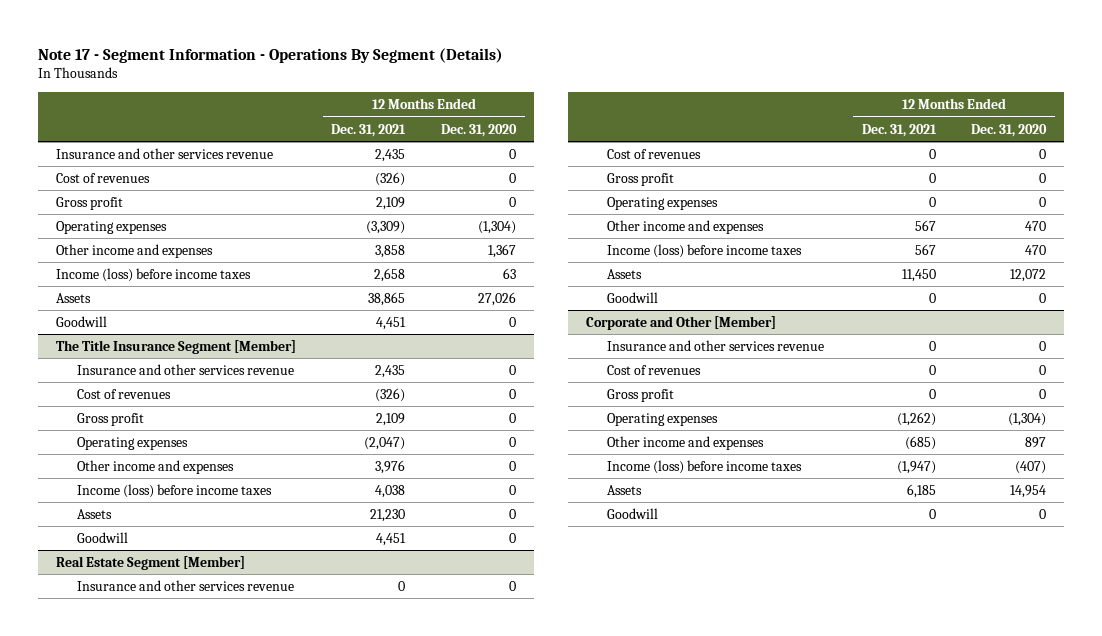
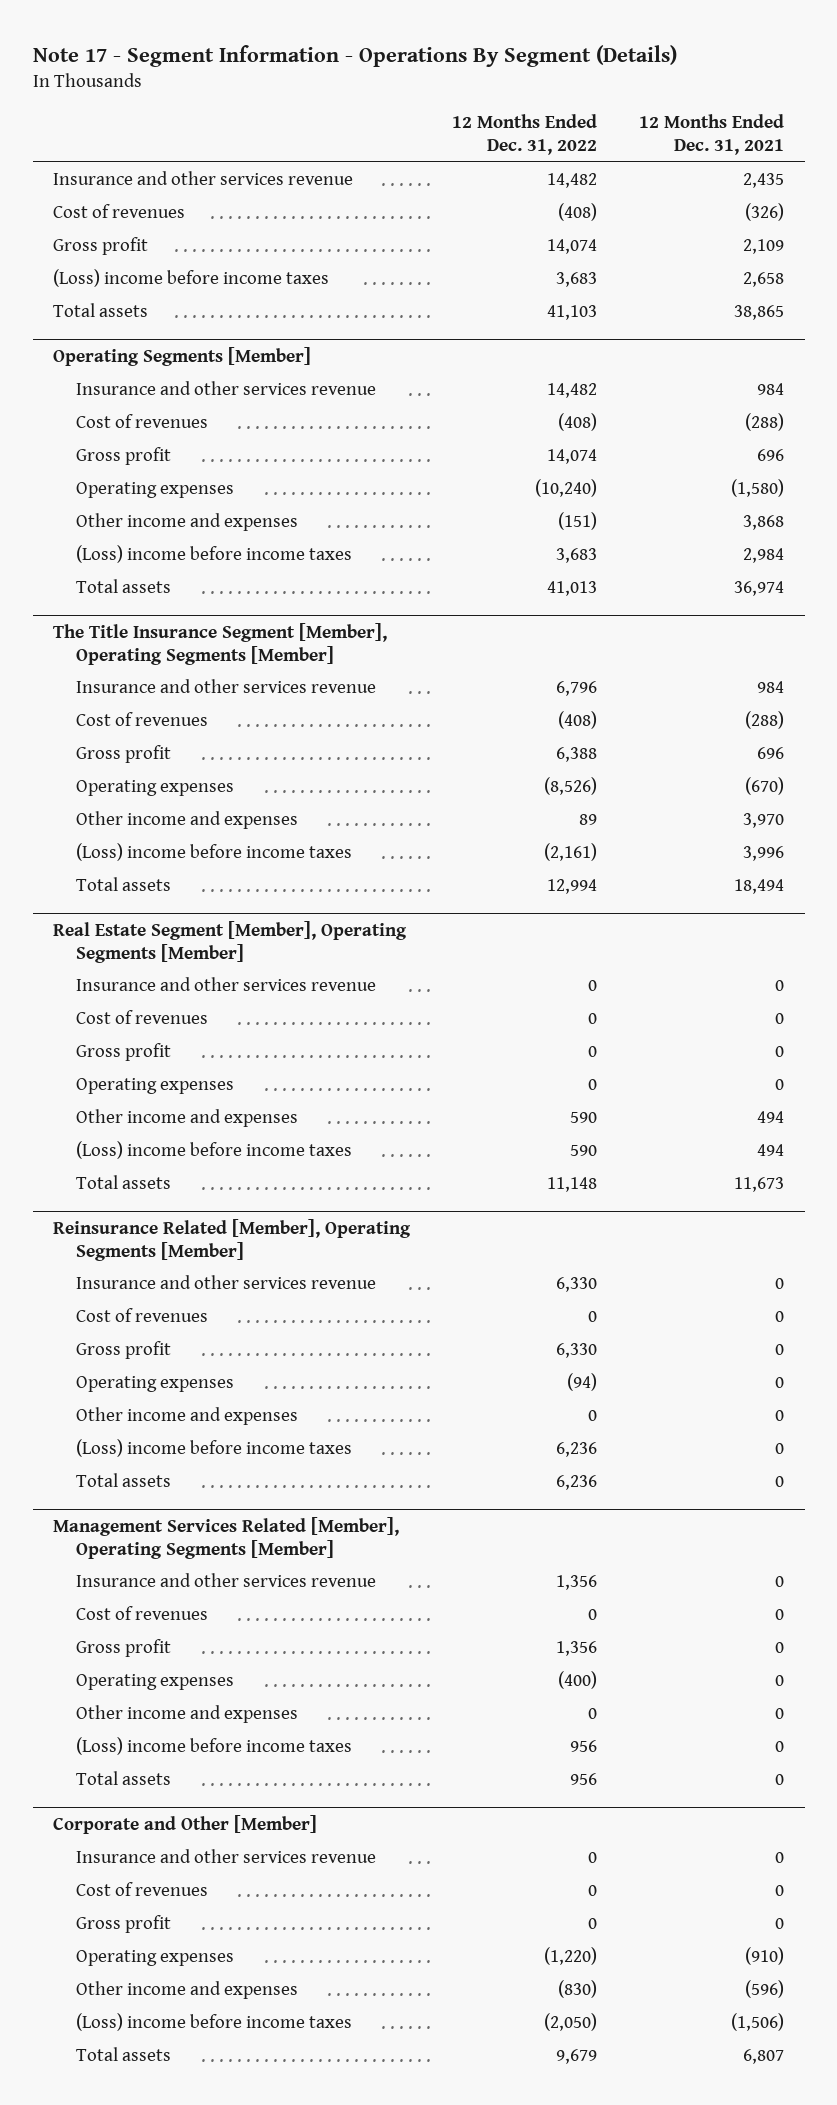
- | 12 Months Ended Dec. 31, 2021 | 12 Months Ended Dec. 31, 2020
+ | 12 Months Ended Dec. 31, 2022 | 12 Months Ended Dec. 31, 2021
- Operating expenses | (3,309) | (1,304)
- Other income and expenses | 3,858 | 1,367
- Income (loss) before income taxes | 2,658 | 63
- Assets | 38,865 | 27,026
- Goodwill | 4,451 | 0
- The Title Insurance Segment [Member]
- Insurance and other services revenue | 2,435 | 0
- Cost of revenues | (326) | 0
- Gross profit | 2,109 | 0
- Operating expenses | (2,047) | 0
- Other income and expenses | 3,976 | 0
- Income (loss) before income taxes | 4,038 | 0
- Assets | 21,230 | 0
- Goodwill | 4,451 | 0
- Real Estate Segment [Member]
+ (Loss) income before income taxes | 3,683 | 2,658
+ Total assets | 41,103 | 38,865
+ Operating Segments [Member]
+ Insurance and other services revenue | 14,482 | 984
+ Cost of revenues | (408) | (288)
+ Gross profit | 14,074 | 696
+ Operating expenses | (10,240) | (1,580)
+ Other income and expenses | (151) | 3,868
+ (Loss) income before income taxes | 3,683 | 2,984
+ Total assets | 41,013 | 36,974
+ The Title Insurance Segment [Member], Operating Segments [Member]
+ Insurance and other services revenue | 6,796 | 984
+ Cost of revenues | (408) | (288)
+ Gross profit | 6,388 | 696
+ Operating expenses | (8,526) | (670)
+ Other income and expenses | 89 | 3,970
+ (Loss) income before income taxes | (2,161) | 3,996
+ Total assets | 12,994 | 18,494
+ Real Estate Segment [Member], Operating Segments [Member]
- Other income and expenses | 567 | 470
- Income (loss) before income taxes | 567 | 470
- Assets | 11,450 | 12,072
- Goodwill | 0 | 0
+ Other income and expenses | 590 | 494
+ (Loss) income before income taxes | 590 | 494
+ Total assets | 11,148 | 11,673
+ Reinsurance Related [Member], Operating Segments [Member]
+ Insurance and other services revenue | 6,330 | 0
+ Cost of revenues | 0 | 0
+ Gross profit | 6,330 | 0
+ Operating expenses | (94) | 0
+ Other income and expenses | 0 | 0
+ (Loss) income before income taxes | 6,236 | 0
+ Total assets | 6,236 | 0
+ Management Services Related [Member], Operating Segments [Member]
+ Insurance and other services revenue | 1,356 | 0
+ Cost of revenues | 0 | 0
+ Gross profit | 1,356 | 0
+ Operating expenses | (400) | 0
+ Other income and expenses | 0 | 0
+ (Loss) income before income taxes | 956 | 0
+ Total assets | 956 | 0
@ Corporate and Other [Member]
- Operating expenses | (1,262) | (1,304)
- Other income and expenses | (685) | 897
- Income (loss) before income taxes | (1,947) | (407)
- Assets | 6,185 | 14,954
- Goodwill | 0 | 0
+ Operating expenses | (1,220) | (910)
+ Other income and expenses | (830) | (596)
+ (Loss) income before income taxes | (2,050) | (1,506)
+ Total assets | 9,679 | 6,807

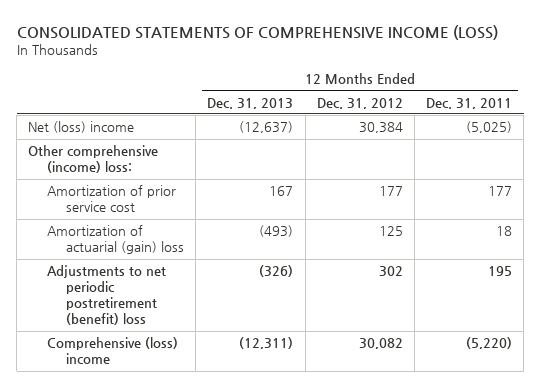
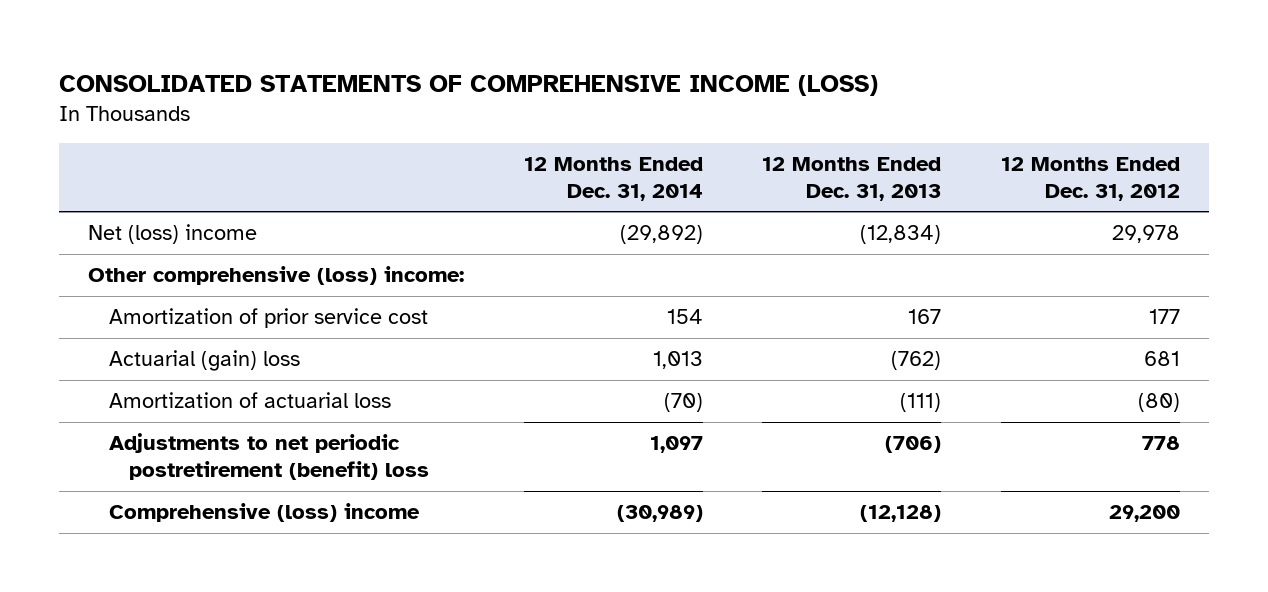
- | 12 Months Ended Dec. 31, 2013 | 12 Months Ended Dec. 31, 2012 | 12 Months Ended Dec. 31, 2011
+ | 12 Months Ended Dec. 31, 2014 | 12 Months Ended Dec. 31, 2013 | 12 Months Ended Dec. 31, 2012
- Net (loss) income | (12,637) | 30,384 | (5,025)
- Other comprehensive (income) loss:
+ Net (loss) income | (29,892) | (12,834) | 29,978
+ Other comprehensive (loss) income:
- Amortization of actuarial (gain) loss | (493) | 125 | 18
- Adjustments to net periodic postretirement (benefit) loss | (326) | 302 | 195
- Comprehensive (loss) income | (12,311) | 30,082 | (5,220)
+ Actuarial (gain) loss | 1,013 | (762) | 681
+ Amortization of actuarial loss | (70) | (111) | (80)
+ Adjustments to net periodic postretirement (benefit) loss | 1,097 | (706) | 778
+ Comprehensive (loss) income | (30,989) | (12,128) | 29,200

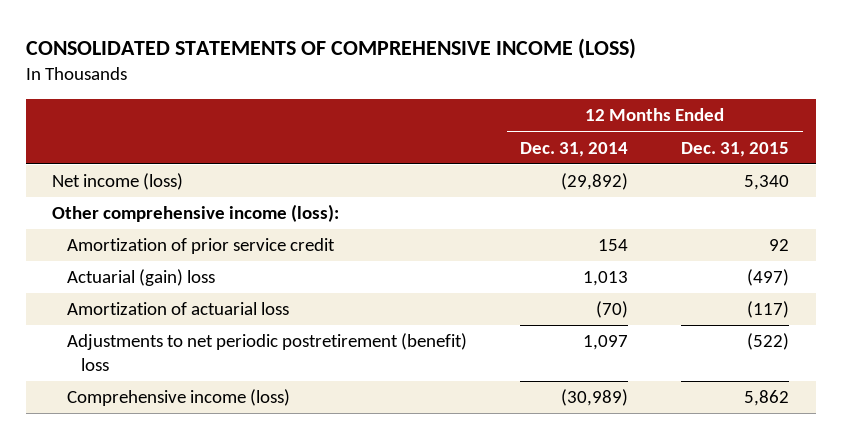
- | 12 Months Ended Dec. 31, 2014 | 12 Months Ended Dec. 31, 2013 | 12 Months Ended Dec. 31, 2012
+ | 12 Months Ended Dec. 31, 2014 | 12 Months Ended Dec. 31, 2015
- Net (loss) income | (29,892) | (12,834) | 29,978
- Other comprehensive (loss) income:
- Amortization of prior service cost | 154 | 167 | 177
+ Net income (loss) | (29,892) | 5,340
+ Other comprehensive income (loss):
+ Amortization of prior service credit | 154 | 92
- Comprehensive (loss) income | (30,989) | (12,128) | 29,200
+ Comprehensive income (loss) | (30,989) | 5,862

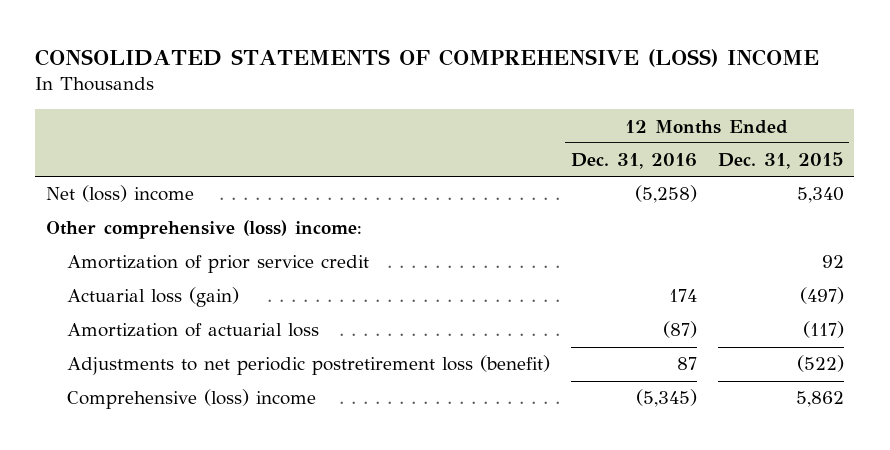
- CONSOLIDATED STATEMENTS OF COMPREHENSIVE INCOME (LOSS)
+ CONSOLIDATED STATEMENTS OF COMPREHENSIVE (LOSS) INCOME
- | 12 Months Ended Dec. 31, 2014 | 12 Months Ended Dec. 31, 2015
+ | 12 Months Ended Dec. 31, 2016 | 12 Months Ended Dec. 31, 2015
- Net income (loss) | (29,892) | 5,340
- Other comprehensive income (loss):
+ Net (loss) income | (5,258) | 5,340
+ Other comprehensive (loss) income:
- Actuarial (gain) loss | 1,013 | (497)
+ Actuarial loss (gain) | 174 | (497)
- Adjustments to net periodic postretirement (benefit) loss | 1,097 | (522)
- Comprehensive income (loss) | (30,989) | 5,862
+ Adjustments to net periodic postretirement loss (benefit) | 87 | (522)
+ Comprehensive (loss) income | (5,345) | 5,862

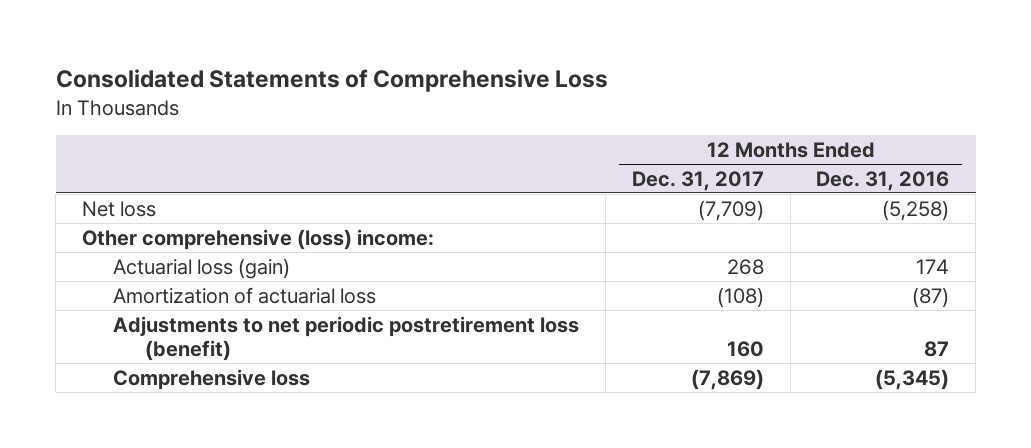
- CONSOLIDATED STATEMENTS OF COMPREHENSIVE (LOSS) INCOME
+ Consolidated Statements of Comprehensive Loss
- | 12 Months Ended Dec. 31, 2016 | 12 Months Ended Dec. 31, 2015
+ | 12 Months Ended Dec. 31, 2017 | 12 Months Ended Dec. 31, 2016
- Net (loss) income | (5,258) | 5,340
+ Net loss | (7,709) | (5,258)
- Amortization of prior service credit | | 92
- Comprehensive (loss) income | (5,345) | 5,862
+ Comprehensive loss | (7,869) | (5,345)

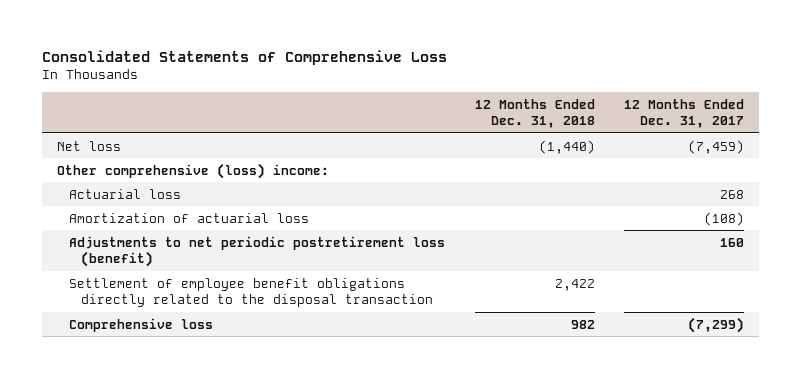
- | 12 Months Ended Dec. 31, 2017 | 12 Months Ended Dec. 31, 2016
+ | 12 Months Ended Dec. 31, 2018 | 12 Months Ended Dec. 31, 2017
- Net loss | (7,709) | (5,258)
+ Net loss | (1,440) | (7,459)
- Actuarial loss (gain) | 268 | 174
+ Actuarial loss | | 268
- Comprehensive loss | (7,869) | (5,345)
+ Settlement of employee benefit obligations directly related to the disposal transaction | 2,422 |
+ Comprehensive loss | 982 | (7,299)

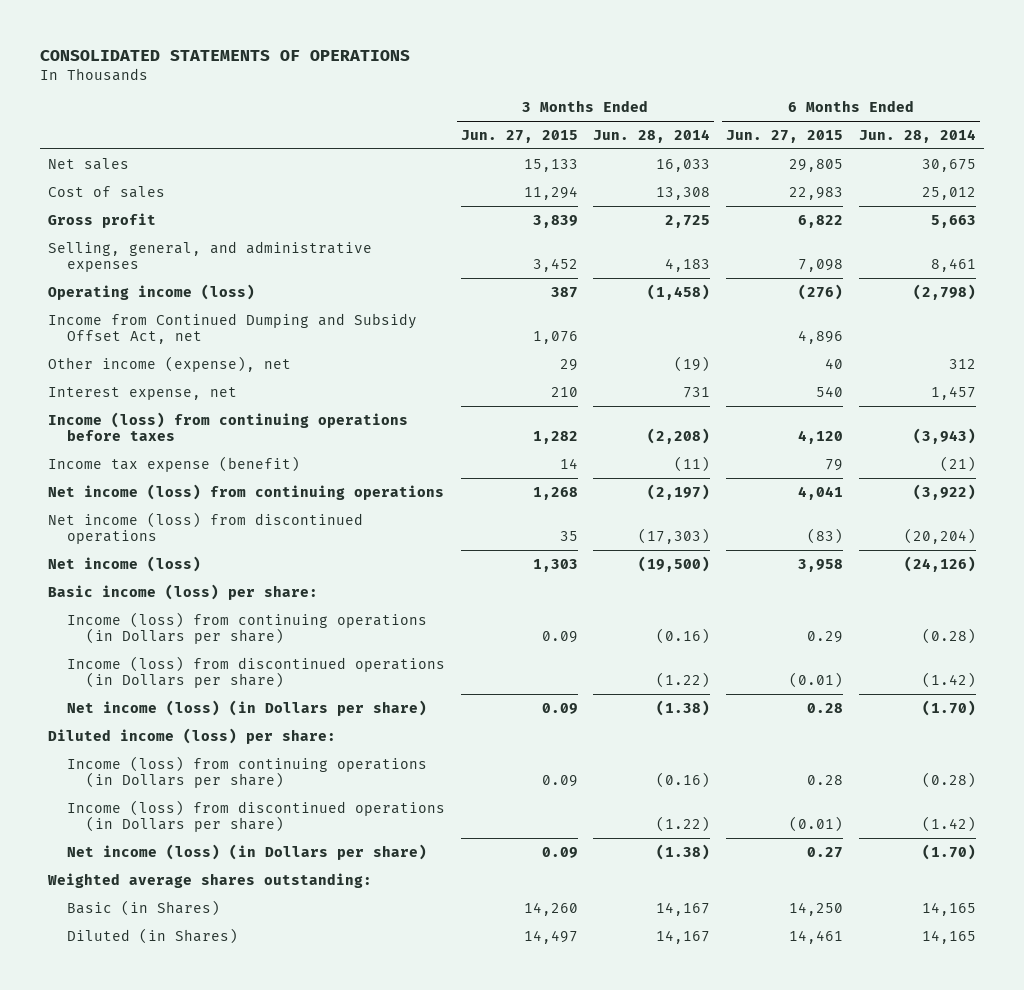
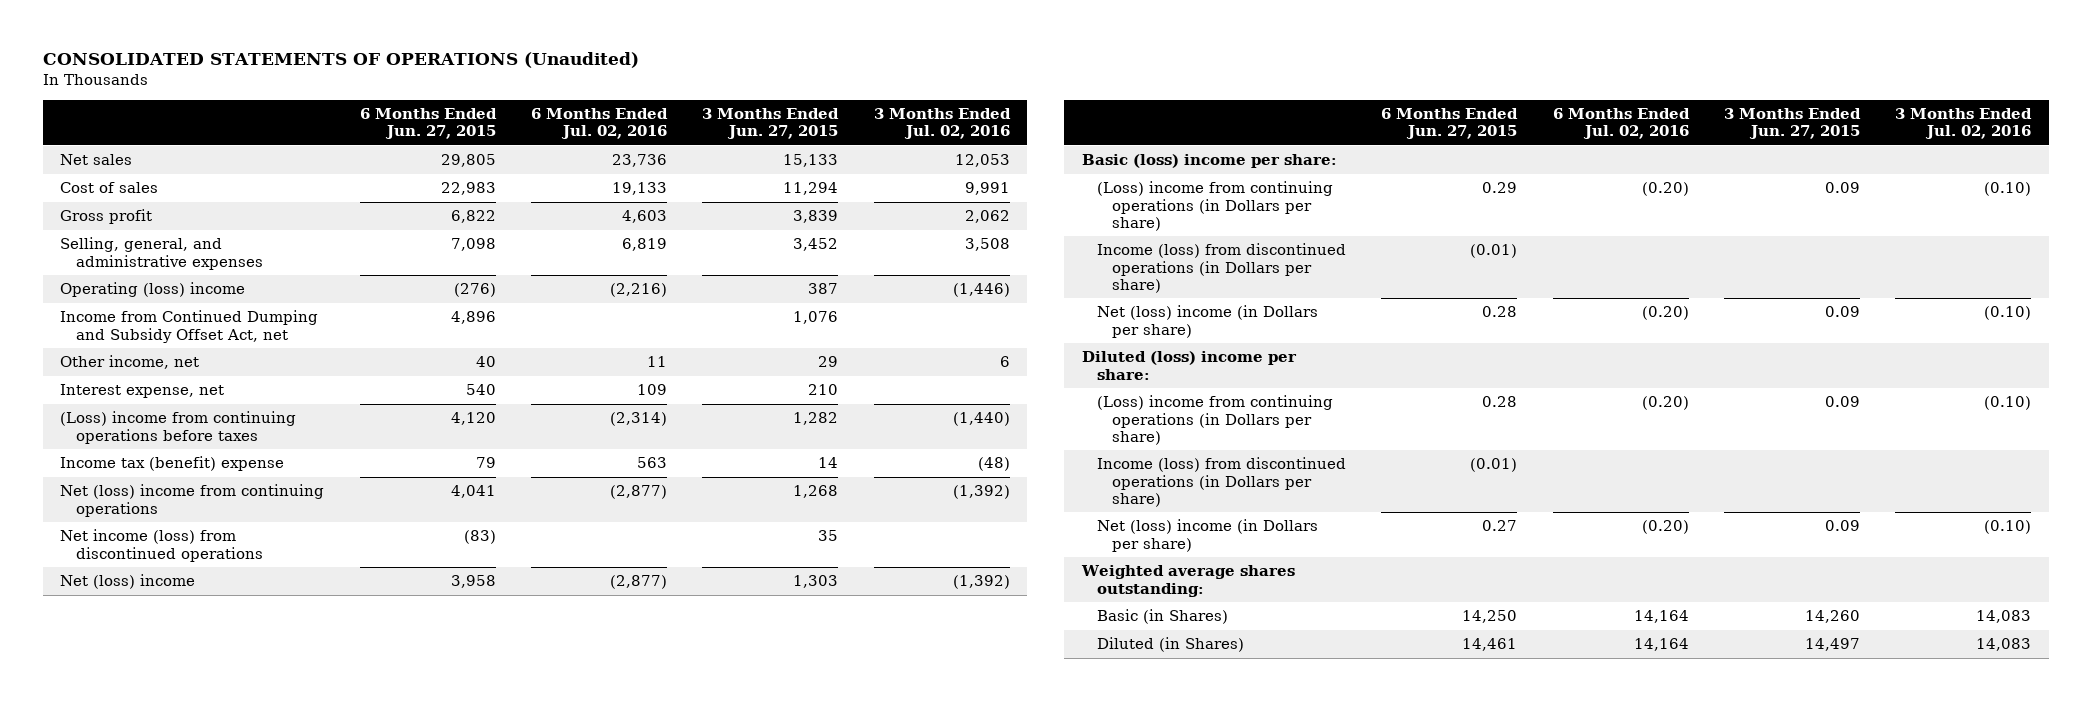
- CONSOLIDATED STATEMENTS OF OPERATIONS
+ CONSOLIDATED STATEMENTS OF OPERATIONS (Unaudited)
- | 3 Months Ended Jun. 27, 2015 | 3 Months Ended Jun. 28, 2014 | 6 Months Ended Jun. 27, 2015 | 6 Months Ended Jun. 28, 2014
+ | 6 Months Ended Jun. 27, 2015 | 6 Months Ended Jul. 02, 2016 | 3 Months Ended Jun. 27, 2015 | 3 Months Ended Jul. 02, 2016
- Operating income (loss) | 387 | (1,458) | (276) | (2,798)
+ Operating (loss) income | (276) | (2,216) | 387 | (1,446)
- Other income (expense), net | 29 | (19) | 40 | 312
+ Other income, net | 40 | 11 | 29 | 6
- Income (loss) from continuing operations before taxes | 1,282 | (2,208) | 4,120 | (3,943)
- Income tax expense (benefit) | 14 | (11) | 79 | (21)
- Net income (loss) from continuing operations | 1,268 | (2,197) | 4,041 | (3,922)
+ (Loss) income from continuing operations before taxes | 4,120 | (2,314) | 1,282 | (1,440)
+ Income tax (benefit) expense | 79 | 563 | 14 | (48)
+ Net (loss) income from continuing operations | 4,041 | (2,877) | 1,268 | (1,392)
- Net income (loss) | 1,303 | (19,500) | 3,958 | (24,126)
- Basic income (loss) per share:
- Income (loss) from continuing operations (in Dollars per share) | 0.09 | (0.16) | 0.29 | (0.28)
+ Net (loss) income | 3,958 | (2,877) | 1,303 | (1,392)
+ Basic (loss) income per share:
+ (Loss) income from continuing operations (in Dollars per share) | 0.29 | (0.20) | 0.09 | (0.10)
- Net income (loss) (in Dollars per share) | 0.09 | (1.38) | 0.28 | (1.70)
- Diluted income (loss) per share:
- Income (loss) from continuing operations (in Dollars per share) | 0.09 | (0.16) | 0.28 | (0.28)
+ Net (loss) income (in Dollars per share) | 0.28 | (0.20) | 0.09 | (0.10)
+ Diluted (loss) income per share:
+ (Loss) income from continuing operations (in Dollars per share) | 0.28 | (0.20) | 0.09 | (0.10)
- Net income (loss) (in Dollars per share) | 0.09 | (1.38) | 0.27 | (1.70)
+ Net (loss) income (in Dollars per share) | 0.27 | (0.20) | 0.09 | (0.10)

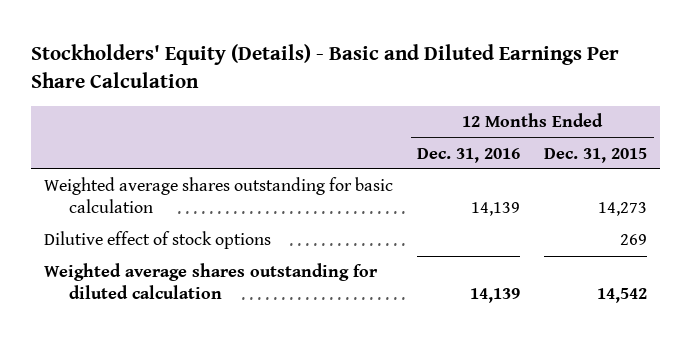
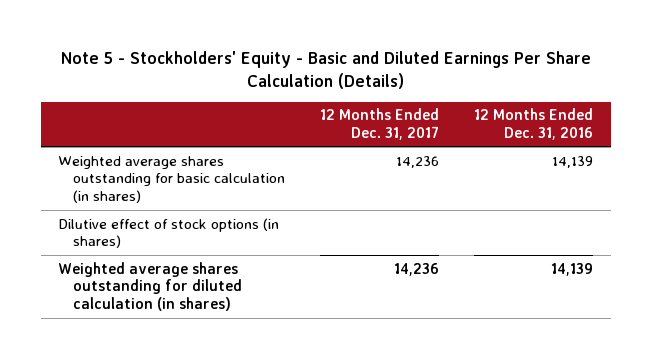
- Stockholders' Equity (Details) - Basic and Diluted Earnings Per Share Calculation
+ Note 5 - Stockholders' Equity - Basic and Diluted Earnings Per Share Calculation (Details)
- | 12 Months Ended Dec. 31, 2016 | 12 Months Ended Dec. 31, 2015
+ | 12 Months Ended Dec. 31, 2017 | 12 Months Ended Dec. 31, 2016
- Weighted average shares outstanding for basic calculation | 14,139 | 14,273
- Dilutive effect of stock options | | 269
- Weighted average shares outstanding for diluted calculation | 14,139 | 14,542
+ Weighted average shares outstanding for basic calculation (in shares) | 14,236 | 14,139
+ Dilutive effect of stock options (in shares)
+ Weighted average shares outstanding for diluted calculation (in shares) | 14,236 | 14,139

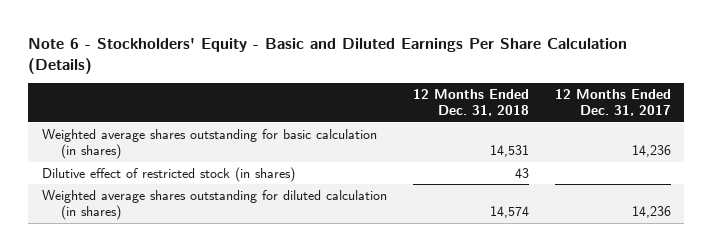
- Note 5 - Stockholders' Equity - Basic and Diluted Earnings Per Share Calculation (Details)
+ Note 6 - Stockholders' Equity - Basic and Diluted Earnings Per Share Calculation (Details)
- | 12 Months Ended Dec. 31, 2017 | 12 Months Ended Dec. 31, 2016
+ | 12 Months Ended Dec. 31, 2018 | 12 Months Ended Dec. 31, 2017
- Dilutive effect of stock options (in shares)
+ Dilutive effect of restricted stock (in shares) | 43 |

